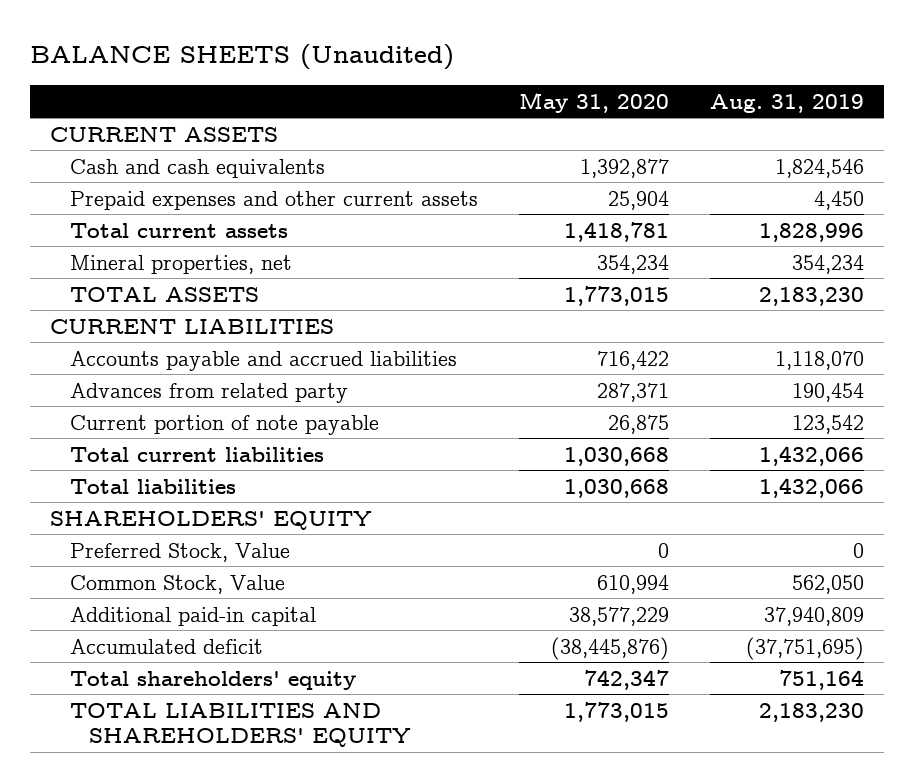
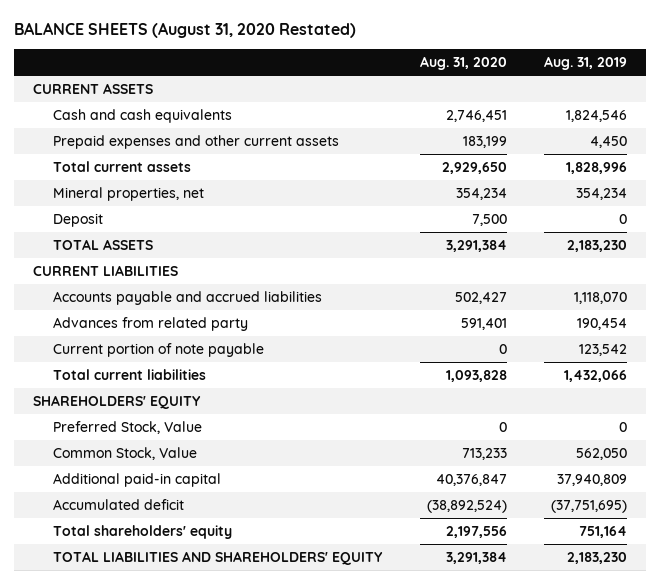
- BALANCE SHEETS (Unaudited)
+ BALANCE SHEETS (August 31, 2020 Restated)
- | May 31, 2020 | Aug. 31, 2019
+ | Aug. 31, 2020 | Aug. 31, 2019
+ Deposit | 7,500 | 0
- Total liabilities | 1,030,668 | 1,432,066

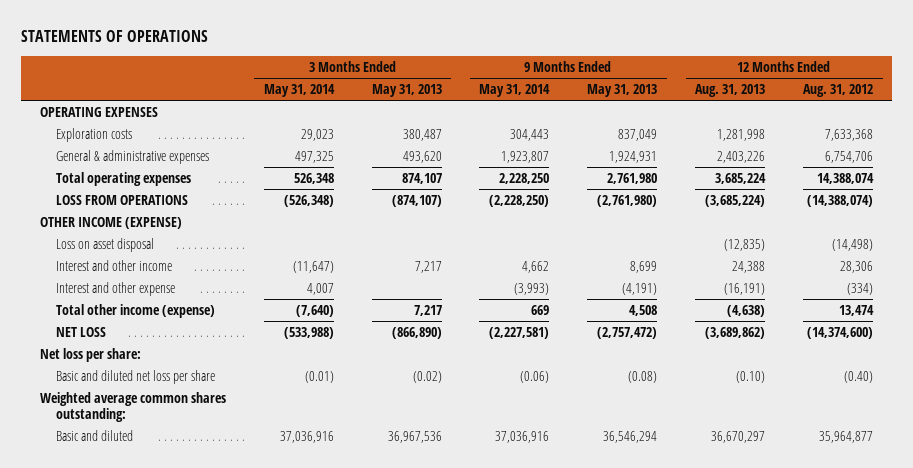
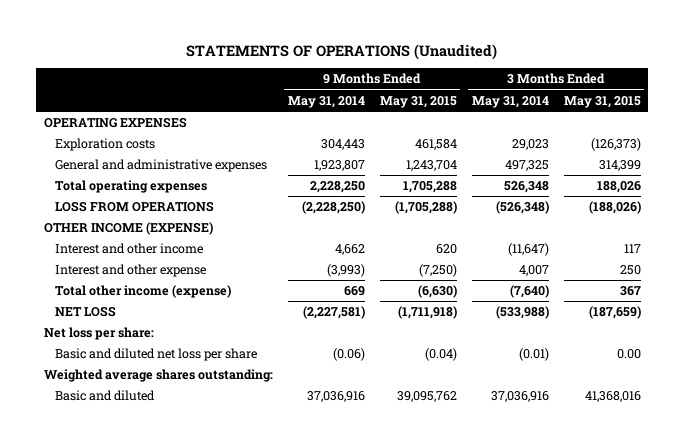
- STATEMENTS OF OPERATIONS
+ STATEMENTS OF OPERATIONS (Unaudited)
- | 3 Months Ended May 31, 2014 | 3 Months Ended May 31, 2013 | 9 Months Ended May 31, 2014 | 9 Months Ended May 31, 2013 | 12 Months Ended Aug. 31, 2013 | 12 Months Ended Aug. 31, 2012
+ | 9 Months Ended May 31, 2014 | 9 Months Ended May 31, 2015 | 3 Months Ended May 31, 2014 | 3 Months Ended May 31, 2015
- General & administrative expenses | 497,325 | 493,620 | 1,923,807 | 1,924,931 | 2,403,226 | 6,754,706
+ General and administrative expenses | 1,923,807 | 1,243,704 | 497,325 | 314,399
- Loss on asset disposal | | | | | (12,835) | (14,498)
- Weighted average common shares outstanding:
+ Weighted average shares outstanding:

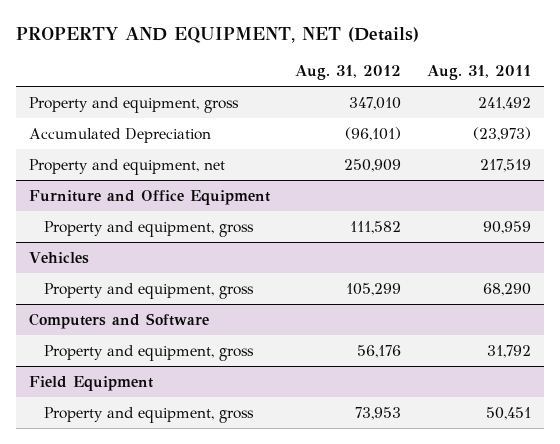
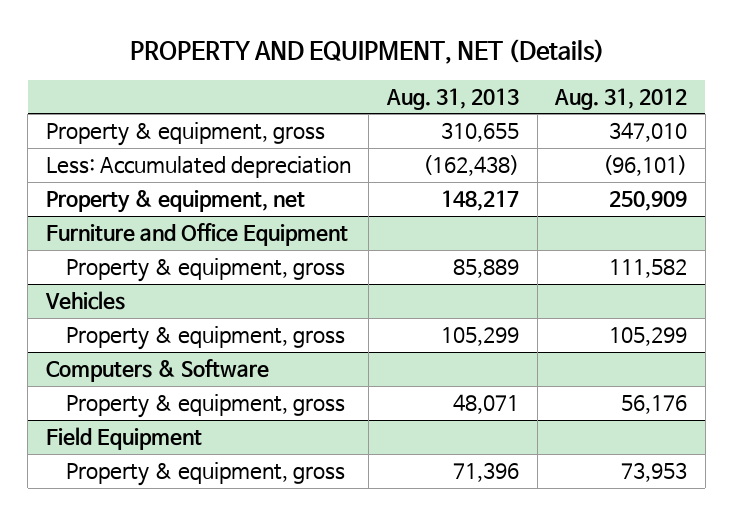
- | Aug. 31, 2012 | Aug. 31, 2011
+ | Aug. 31, 2013 | Aug. 31, 2012
- Property and equipment, gross | 347,010 | 241,492
- Accumulated Depreciation | (96,101) | (23,973)
- Property and equipment, net | 250,909 | 217,519
+ Property & equipment, gross | 310,655 | 347,010
+ Less: Accumulated depreciation | (162,438) | (96,101)
+ Property & equipment, net | 148,217 | 250,909
@ Furniture and Office Equipment
- Property and equipment, gross | 111,582 | 90,959
+ Property & equipment, gross | 85,889 | 111,582
@ Vehicles
- Property and equipment, gross | 105,299 | 68,290
- Computers and Software
- Property and equipment, gross | 56,176 | 31,792
@ Vehicles
+ Property & equipment, gross | 105,299 | 105,299
+ Computers & Software
+ Property & equipment, gross | 48,071 | 56,176
@ Field Equipment
- Property and equipment, gross | 73,953 | 50,451
+ Property & equipment, gross | 71,396 | 73,953

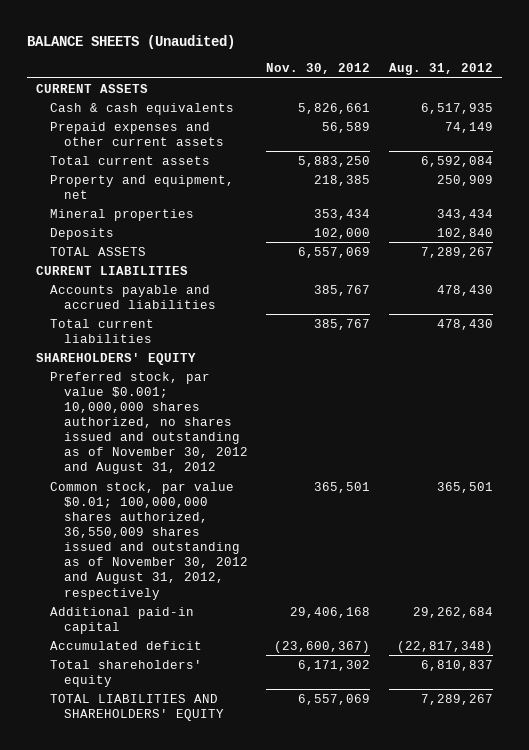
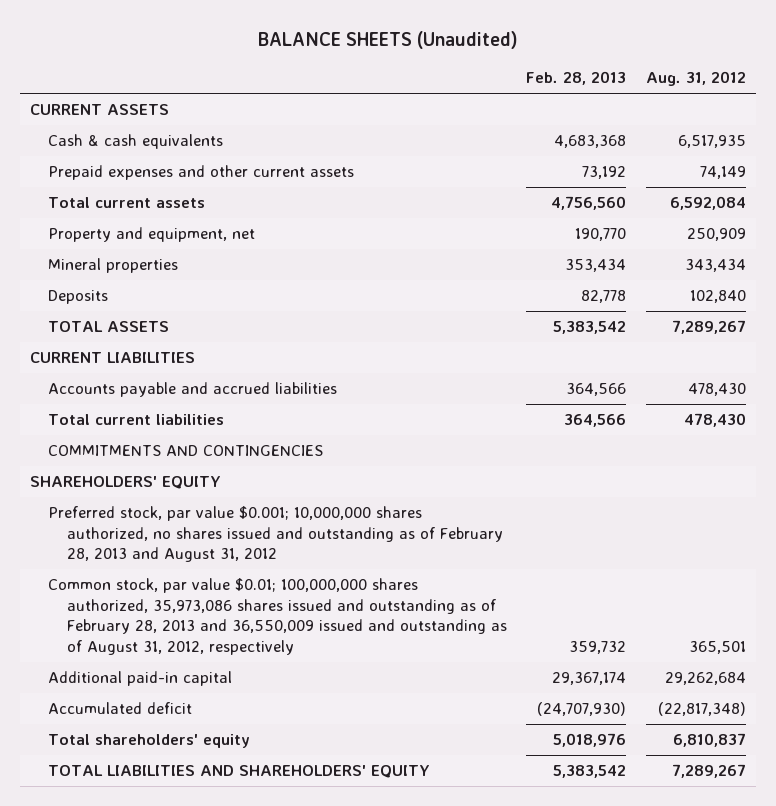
- | Nov. 30, 2012 | Aug. 31, 2012
+ | Feb. 28, 2013 | Aug. 31, 2012
+ COMMITMENTS AND CONTINGENCIES
- Preferred stock, par value $0.001; 10,000,000 shares authorized, no shares issued and outstanding as of November 30, 2012 and August 31, 2012
- Common stock, par value $0.01; 100,000,000 shares authorized, 36,550,009 shares issued and outstanding as of November 30, 2012 and August 31, 2012, respectively | 365,501 | 365,501
+ Preferred stock, par value $0.001; 10,000,000 shares authorized, no shares issued and outstanding as of February 28, 2013 and August 31, 2012
+ Common stock, par value $0.01; 100,000,000 shares authorized, 35,973,086 shares issued and outstanding as of February 28, 2013 and 36,550,009 issued and outstanding as of August 31, 2012, respectively | 359,732 | 365,501

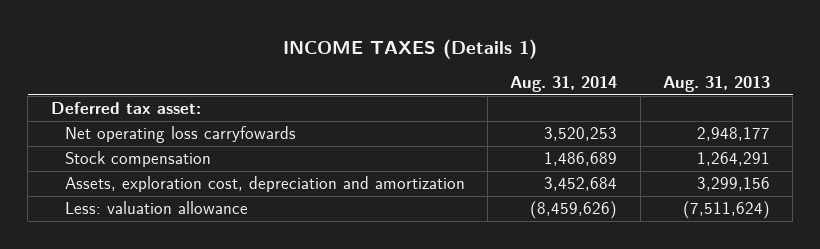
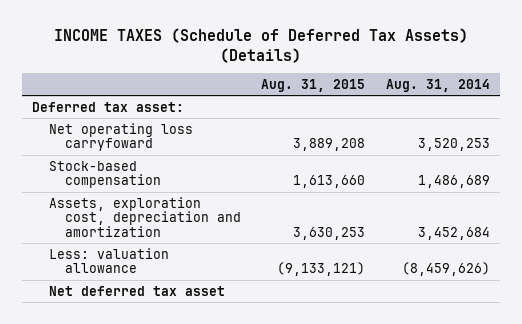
- INCOME TAXES (Details 1)
+ INCOME TAXES (Schedule of Deferred Tax Assets) (Details)
- | Aug. 31, 2014 | Aug. 31, 2013
+ | Aug. 31, 2015 | Aug. 31, 2014
- Net operating loss carryfowards | 3,520,253 | 2,948,177
- Stock compensation | 1,486,689 | 1,264,291
+ Net operating loss carryfoward | 3,889,208 | 3,520,253
+ Stock-based compensation | 1,613,660 | 1,486,689
+ Net deferred tax asset

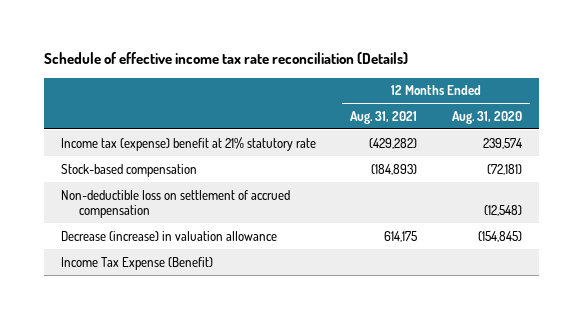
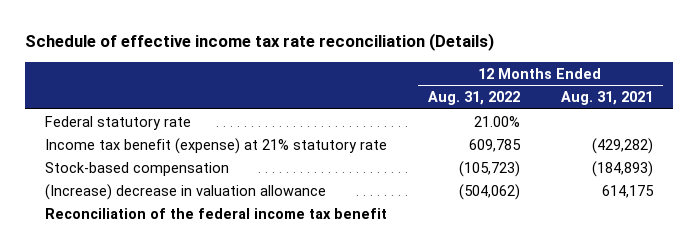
- | 12 Months Ended Aug. 31, 2021 | 12 Months Ended Aug. 31, 2020
+ | 12 Months Ended Aug. 31, 2022 | 12 Months Ended Aug. 31, 2021
- Income tax (expense) benefit at 21% statutory rate | (429,282) | 239,574
+ Federal statutory rate | 21.00% |
+ Income tax benefit (expense) at 21% statutory rate | 609,785 | (429,282)
- Non-deductible loss on settlement of accrued compensation | | (12,548)
- Decrease (increase) in valuation allowance | 614,175 | (154,845)
- Income Tax Expense (Benefit)
+ (Increase) decrease in valuation allowance | (504,062) | 614,175
+ Reconciliation of the federal income tax benefit

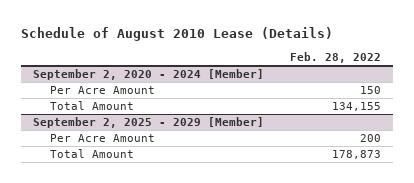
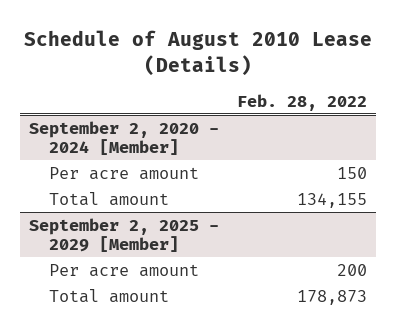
@ September 2, 2020 - 2024 [Member]
- Per Acre Amount | 150
- Total Amount | 134,155
+ Per acre amount | 150
+ Total amount | 134,155
@ September 2, 2025 - 2029 [Member]
- Per Acre Amount | 200
- Total Amount | 178,873
+ Per acre amount | 200
+ Total amount | 178,873

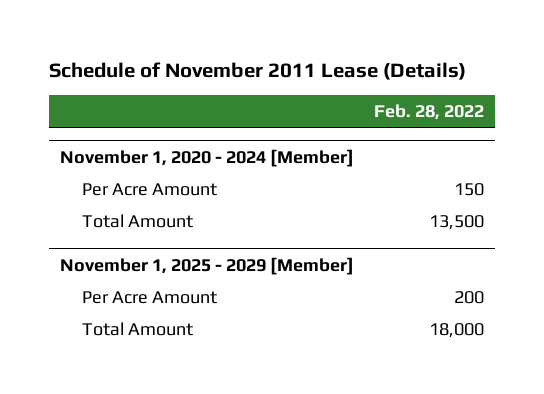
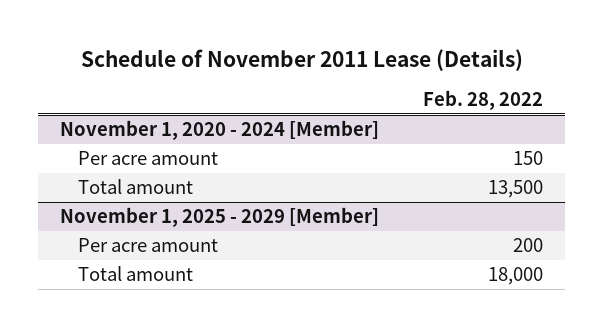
@ November 1, 2020 - 2024 [Member]
- Per Acre Amount | 150
- Total Amount | 13,500
+ Per acre amount | 150
+ Total amount | 13,500
@ November 1, 2025 - 2029 [Member]
- Per Acre Amount | 200
- Total Amount | 18,000
+ Per acre amount | 200
+ Total amount | 18,000

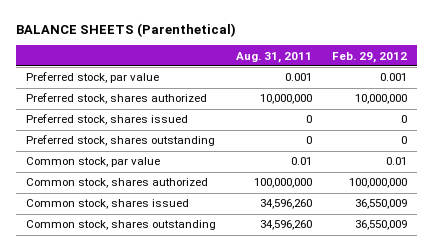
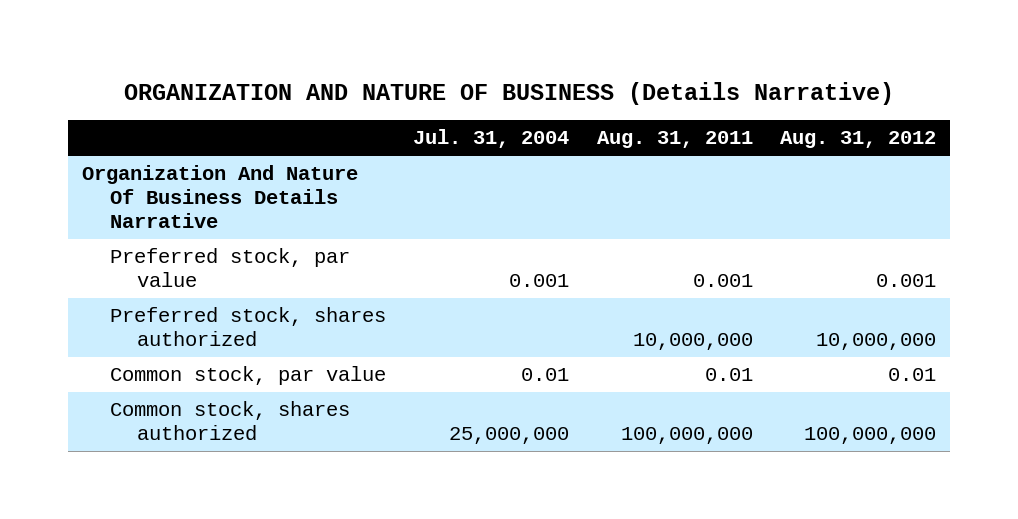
- BALANCE SHEETS (Parenthetical)
+ ORGANIZATION AND NATURE OF BUSINESS (Details Narrative)
- | Aug. 31, 2011 | Feb. 29, 2012
+ | Jul. 31, 2004 | Aug. 31, 2011 | Aug. 31, 2012
+ Organization And Nature Of Business Details Narrative
- Preferred stock, shares issued | 0 | 0
- Preferred stock, shares outstanding | 0 | 0
- Common stock, shares issued | 34,596,260 | 36,550,009
- Common stock, shares outstanding | 34,596,260 | 36,550,009

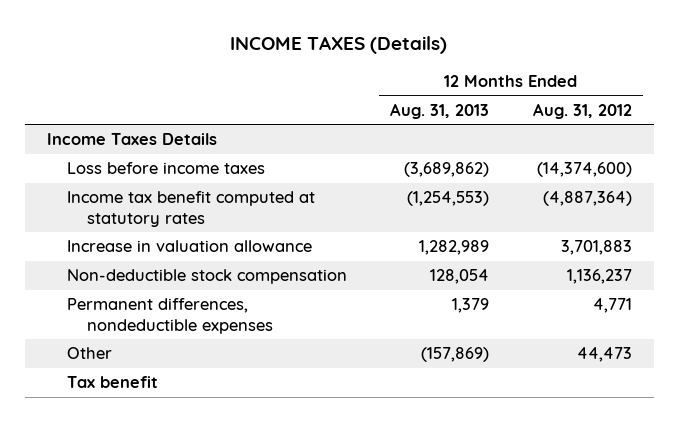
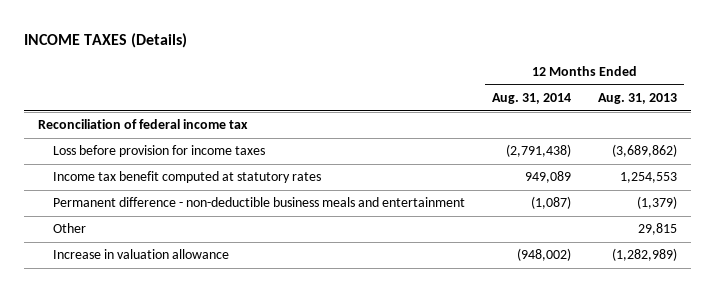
- | 12 Months Ended Aug. 31, 2013 | 12 Months Ended Aug. 31, 2012
+ | 12 Months Ended Aug. 31, 2014 | 12 Months Ended Aug. 31, 2013
- Income Taxes Details
- Loss before income taxes | (3,689,862) | (14,374,600)
- Income tax benefit computed at statutory rates | (1,254,553) | (4,887,364)
- Increase in valuation allowance | 1,282,989 | 3,701,883
- Non-deductible stock compensation | 128,054 | 1,136,237
- Permanent differences, nondeductible expenses | 1,379 | 4,771
- Other | (157,869) | 44,473
- Tax benefit
+ Reconciliation of federal income tax
+ Loss before provision for income taxes | (2,791,438) | (3,689,862)
+ Income tax benefit computed at statutory rates | 949,089 | 1,254,553
+ Permanent difference - non-deductible business meals and entertainment | (1,087) | (1,379)
+ Other | | 29,815
+ Increase in valuation allowance | (948,002) | (1,282,989)

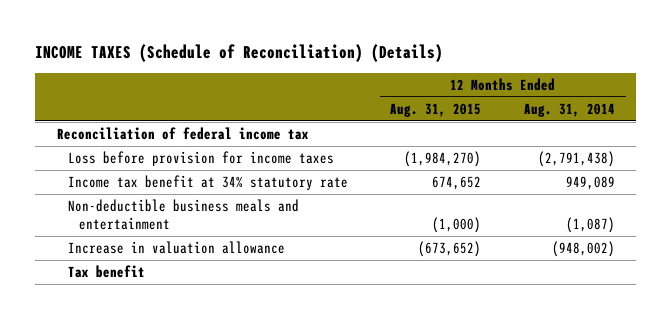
- INCOME TAXES (Details)
+ INCOME TAXES (Schedule of Reconciliation) (Details)
- | 12 Months Ended Aug. 31, 2014 | 12 Months Ended Aug. 31, 2013
+ | 12 Months Ended Aug. 31, 2015 | 12 Months Ended Aug. 31, 2014
- Income tax benefit computed at statutory rates | 949,089 | 1,254,553
- Permanent difference - non-deductible business meals and entertainment | (1,087) | (1,379)
- Other | | 29,815
+ Income tax benefit at 34% statutory rate | 674,652 | 949,089
+ Non-deductible business meals and entertainment | (1,000) | (1,087)
+ Tax benefit

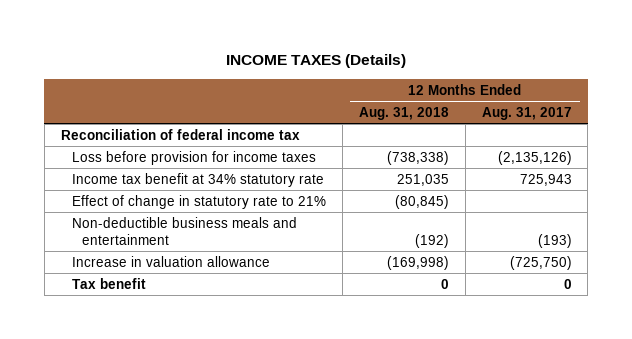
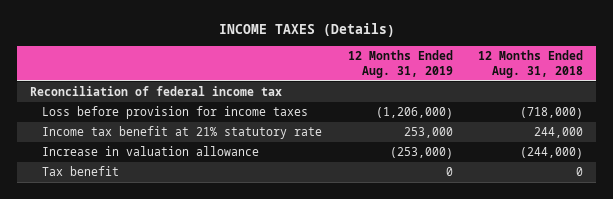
- | 12 Months Ended Aug. 31, 2018 | 12 Months Ended Aug. 31, 2017
+ | 12 Months Ended Aug. 31, 2019 | 12 Months Ended Aug. 31, 2018
- Loss before provision for income taxes | (738,338) | (2,135,126)
- Income tax benefit at 34% statutory rate | 251,035 | 725,943
- Effect of change in statutory rate to 21% | (80,845) |
- Non-deductible business meals and entertainment | (192) | (193)
- Increase in valuation allowance | (169,998) | (725,750)
+ Loss before provision for income taxes | (1,206,000) | (718,000)
+ Income tax benefit at 21% statutory rate | 253,000 | 244,000
+ Increase in valuation allowance | (253,000) | (244,000)

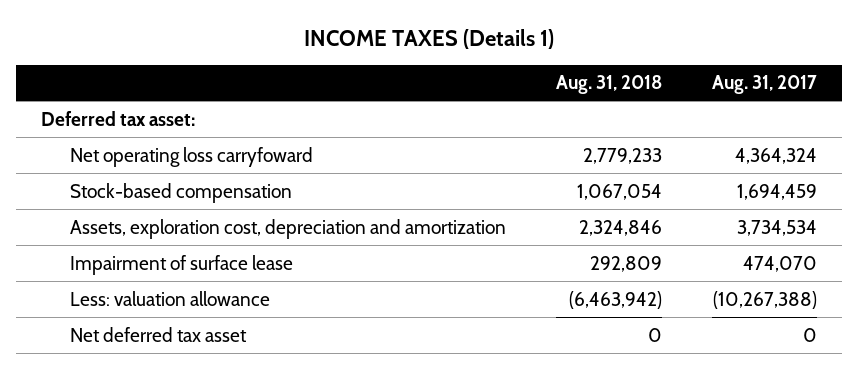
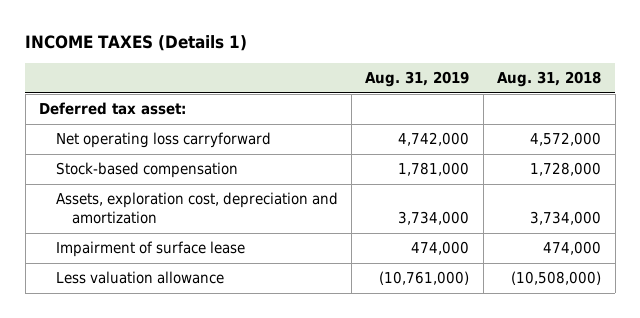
- | Aug. 31, 2018 | Aug. 31, 2017
+ | Aug. 31, 2019 | Aug. 31, 2018
- Net operating loss carryfoward | 2,779,233 | 4,364,324
- Stock-based compensation | 1,067,054 | 1,694,459
- Assets, exploration cost, depreciation and amortization | 2,324,846 | 3,734,534
- Impairment of surface lease | 292,809 | 474,070
- Less: valuation allowance | (6,463,942) | (10,267,388)
- Net deferred tax asset | 0 | 0
+ Net operating loss carryforward | 4,742,000 | 4,572,000
+ Stock-based compensation | 1,781,000 | 1,728,000
+ Assets, exploration cost, depreciation and amortization | 3,734,000 | 3,734,000
+ Impairment of surface lease | 474,000 | 474,000
+ Less valuation allowance | (10,761,000) | (10,508,000)

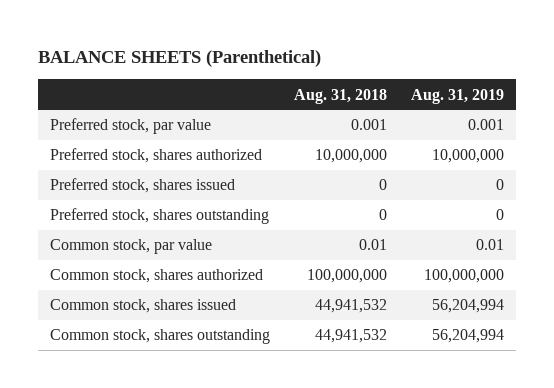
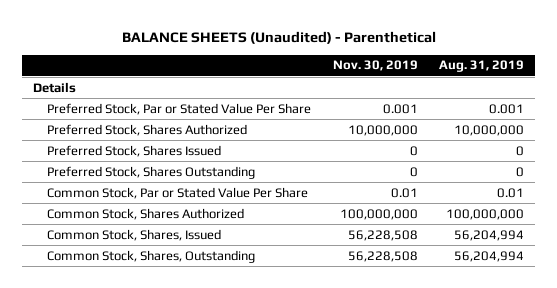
- BALANCE SHEETS (Parenthetical)
+ BALANCE SHEETS (Unaudited) - Parenthetical
- | Aug. 31, 2018 | Aug. 31, 2019
+ | Nov. 30, 2019 | Aug. 31, 2019
- Preferred stock, par value | 0.001 | 0.001
- Preferred stock, shares authorized | 10,000,000 | 10,000,000
- Preferred stock, shares issued | 0 | 0
- Preferred stock, shares outstanding | 0 | 0
- Common stock, par value | 0.01 | 0.01
- Common stock, shares authorized | 100,000,000 | 100,000,000
- Common stock, shares issued | 44,941,532 | 56,204,994
- Common stock, shares outstanding | 44,941,532 | 56,204,994
+ Details
+ Preferred Stock, Par or Stated Value Per Share | 0.001 | 0.001
+ Preferred Stock, Shares Authorized | 10,000,000 | 10,000,000
+ Preferred Stock, Shares Issued | 0 | 0
+ Preferred Stock, Shares Outstanding | 0 | 0
+ Common Stock, Par or Stated Value Per Share | 0.01 | 0.01
+ Common Stock, Shares Authorized | 100,000,000 | 100,000,000
+ Common Stock, Shares, Issued | 56,228,508 | 56,204,994
+ Common Stock, Shares, Outstanding | 56,228,508 | 56,204,994

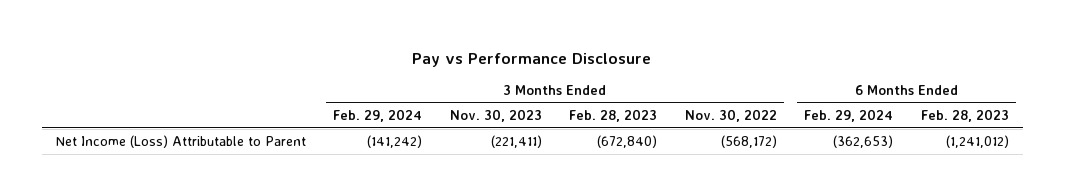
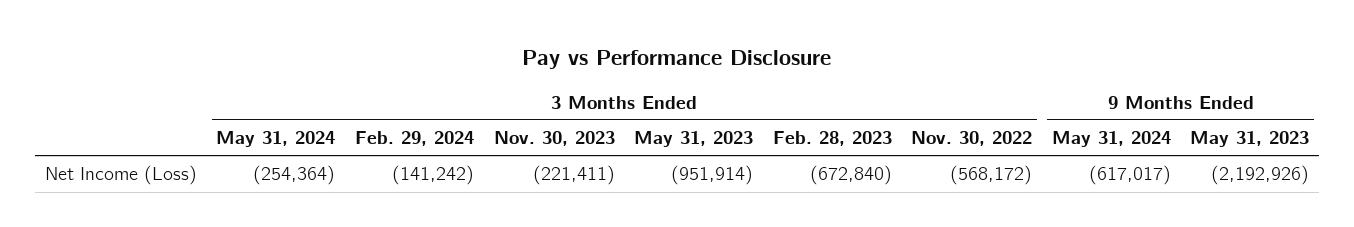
- | 3 Months Ended Feb. 29, 2024 | 3 Months Ended Nov. 30, 2023 | 3 Months Ended Feb. 28, 2023 | 3 Months Ended Nov. 30, 2022 | 6 Months Ended Feb. 29, 2024 | 6 Months Ended Feb. 28, 2023
+ | 3 Months Ended May 31, 2024 | 3 Months Ended Feb. 29, 2024 | 3 Months Ended Nov. 30, 2023 | 3 Months Ended May 31, 2023 | 3 Months Ended Feb. 28, 2023 | 3 Months Ended Nov. 30, 2022 | 9 Months Ended May 31, 2024 | 9 Months Ended May 31, 2023
- Net Income (Loss) Attributable to Parent | (141,242) | (221,411) | (672,840) | (568,172) | (362,653) | (1,241,012)
+ Net Income (Loss) | (254,364) | (141,242) | (221,411) | (951,914) | (672,840) | (568,172) | (617,017) | (2,192,926)

